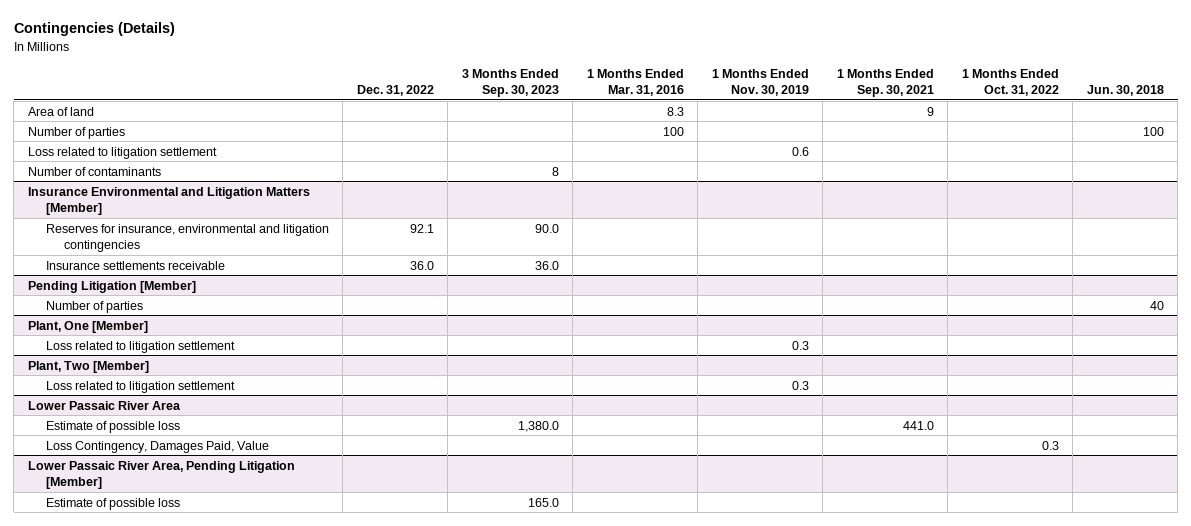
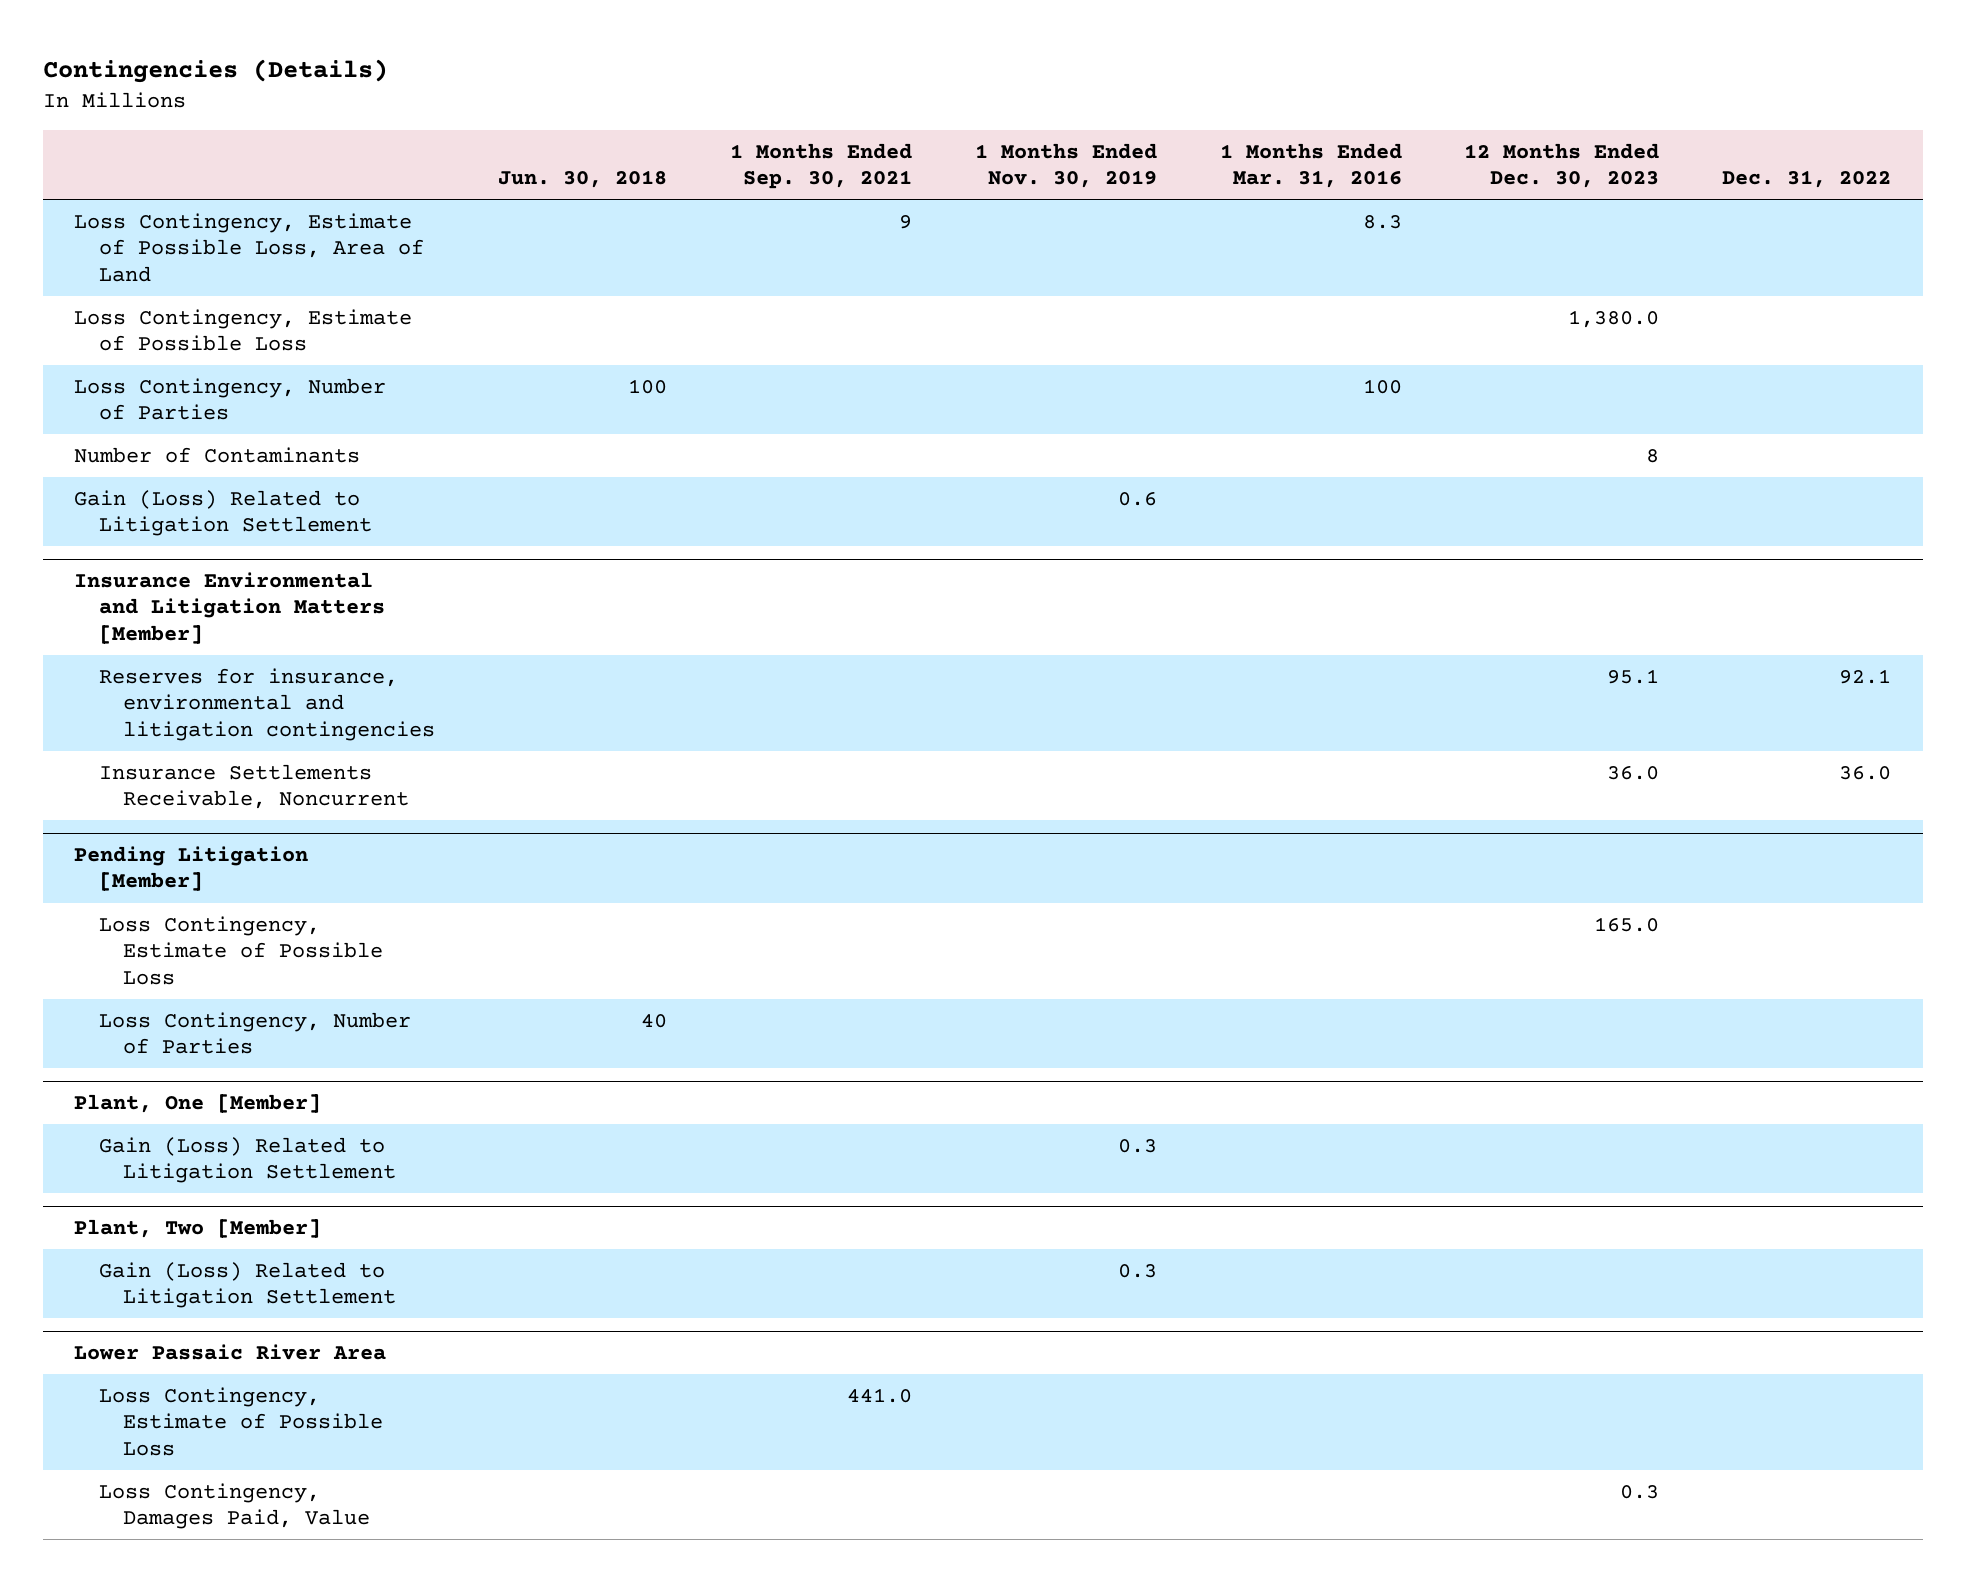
- | Dec. 31, 2022 | 3 Months Ended Sep. 30, 2023 | 1 Months Ended Mar. 31, 2016 | 1 Months Ended Nov. 30, 2019 | 1 Months Ended Sep. 30, 2021 | 1 Months Ended Oct. 31, 2022 | Jun. 30, 2018
+ | Jun. 30, 2018 | 1 Months Ended Sep. 30, 2021 | 1 Months Ended Nov. 30, 2019 | 1 Months Ended Mar. 31, 2016 | 12 Months Ended Dec. 30, 2023 | Dec. 31, 2022
- Area of land | | | 8.3 | | 9 | |
- Number of parties | | | 100 | | | | 100
- Loss related to litigation settlement | | | | 0.6 | | |
- Number of contaminants | | 8 | | | | |
+ Loss Contingency, Estimate of Possible Loss, Area of Land | | 9 | | 8.3 | |
+ Loss Contingency, Estimate of Possible Loss | | | | | 1,380.0 |
+ Loss Contingency, Number of Parties | 100 | | | 100 | |
+ Number of Contaminants | | | | | 8 |
+ Gain (Loss) Related to Litigation Settlement | | | 0.6 | | |
@ Insurance Environmental and Litigation Matters [Member]
- Insurance settlements receivable | 36.0 | 36.0 | | | | |
+ Insurance Settlements Receivable, Noncurrent | | | | | 36.0 | 36.0
@ Pending Litigation [Member]
- Number of parties | | | | | | | 40
+ Loss Contingency, Estimate of Possible Loss | | | | | 165.0 |
+ Loss Contingency, Number of Parties | 40 | | | | |
@ Plant, One [Member]
- Loss related to litigation settlement | | | | 0.3 | | |
+ Gain (Loss) Related to Litigation Settlement | | | 0.3 | | |
@ Plant, Two [Member]
- Loss related to litigation settlement | | | | 0.3 | | |
+ Gain (Loss) Related to Litigation Settlement | | | 0.3 | | |
@ Lower Passaic River Area
- Estimate of possible loss | | 1,380.0 | | | 441.0 | |
+ Loss Contingency, Estimate of Possible Loss | | 441.0 | | | |
- Lower Passaic River Area, Pending Litigation [Member]
- Estimate of possible loss | | 165.0 | | | | |

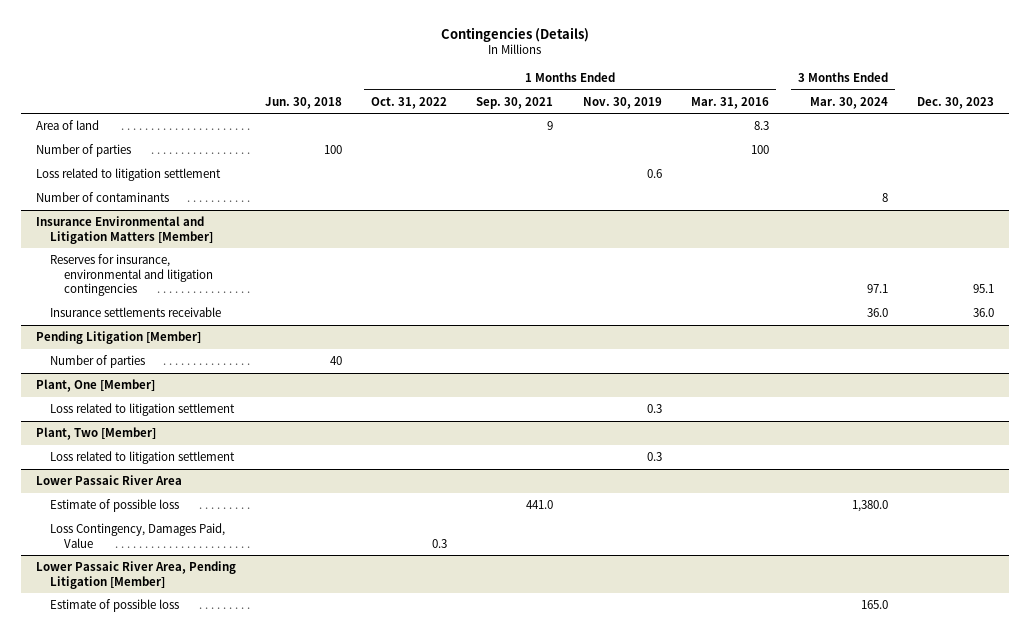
- | Jun. 30, 2018 | 1 Months Ended Sep. 30, 2021 | 1 Months Ended Nov. 30, 2019 | 1 Months Ended Mar. 31, 2016 | 12 Months Ended Dec. 30, 2023 | Dec. 31, 2022
+ | Jun. 30, 2018 | 1 Months Ended Oct. 31, 2022 | 1 Months Ended Sep. 30, 2021 | 1 Months Ended Nov. 30, 2019 | 1 Months Ended Mar. 31, 2016 | 3 Months Ended Mar. 30, 2024 | Dec. 30, 2023
- Loss Contingency, Estimate of Possible Loss, Area of Land | | 9 | | 8.3 | |
- Loss Contingency, Estimate of Possible Loss | | | | | 1,380.0 |
- Loss Contingency, Number of Parties | 100 | | | 100 | |
- Number of Contaminants | | | | | 8 |
- Gain (Loss) Related to Litigation Settlement | | | 0.6 | | |
+ Area of land | | | 9 | | 8.3 | |
+ Number of parties | 100 | | | | 100 | |
+ Loss related to litigation settlement | | | | 0.6 | | |
+ Number of contaminants | | | | | | 8 |
@ Insurance Environmental and Litigation Matters [Member]
- Insurance Settlements Receivable, Noncurrent | | | | | 36.0 | 36.0
+ Insurance settlements receivable | | | | | | 36.0 | 36.0
@ Pending Litigation [Member]
- Loss Contingency, Estimate of Possible Loss | | | | | 165.0 |
- Loss Contingency, Number of Parties | 40 | | | | |
+ Number of parties | 40 | | | | | |
@ Plant, One [Member]
- Gain (Loss) Related to Litigation Settlement | | | 0.3 | | |
+ Loss related to litigation settlement | | | | 0.3 | | |
@ Plant, Two [Member]
- Gain (Loss) Related to Litigation Settlement | | | 0.3 | | |
+ Loss related to litigation settlement | | | | 0.3 | | |
@ Lower Passaic River Area
- Loss Contingency, Estimate of Possible Loss | | 441.0 | | | |
+ Estimate of possible loss | | | 441.0 | | | 1,380.0 |
+ Lower Passaic River Area, Pending Litigation [Member]
+ Estimate of possible loss | | | | | | 165.0 |

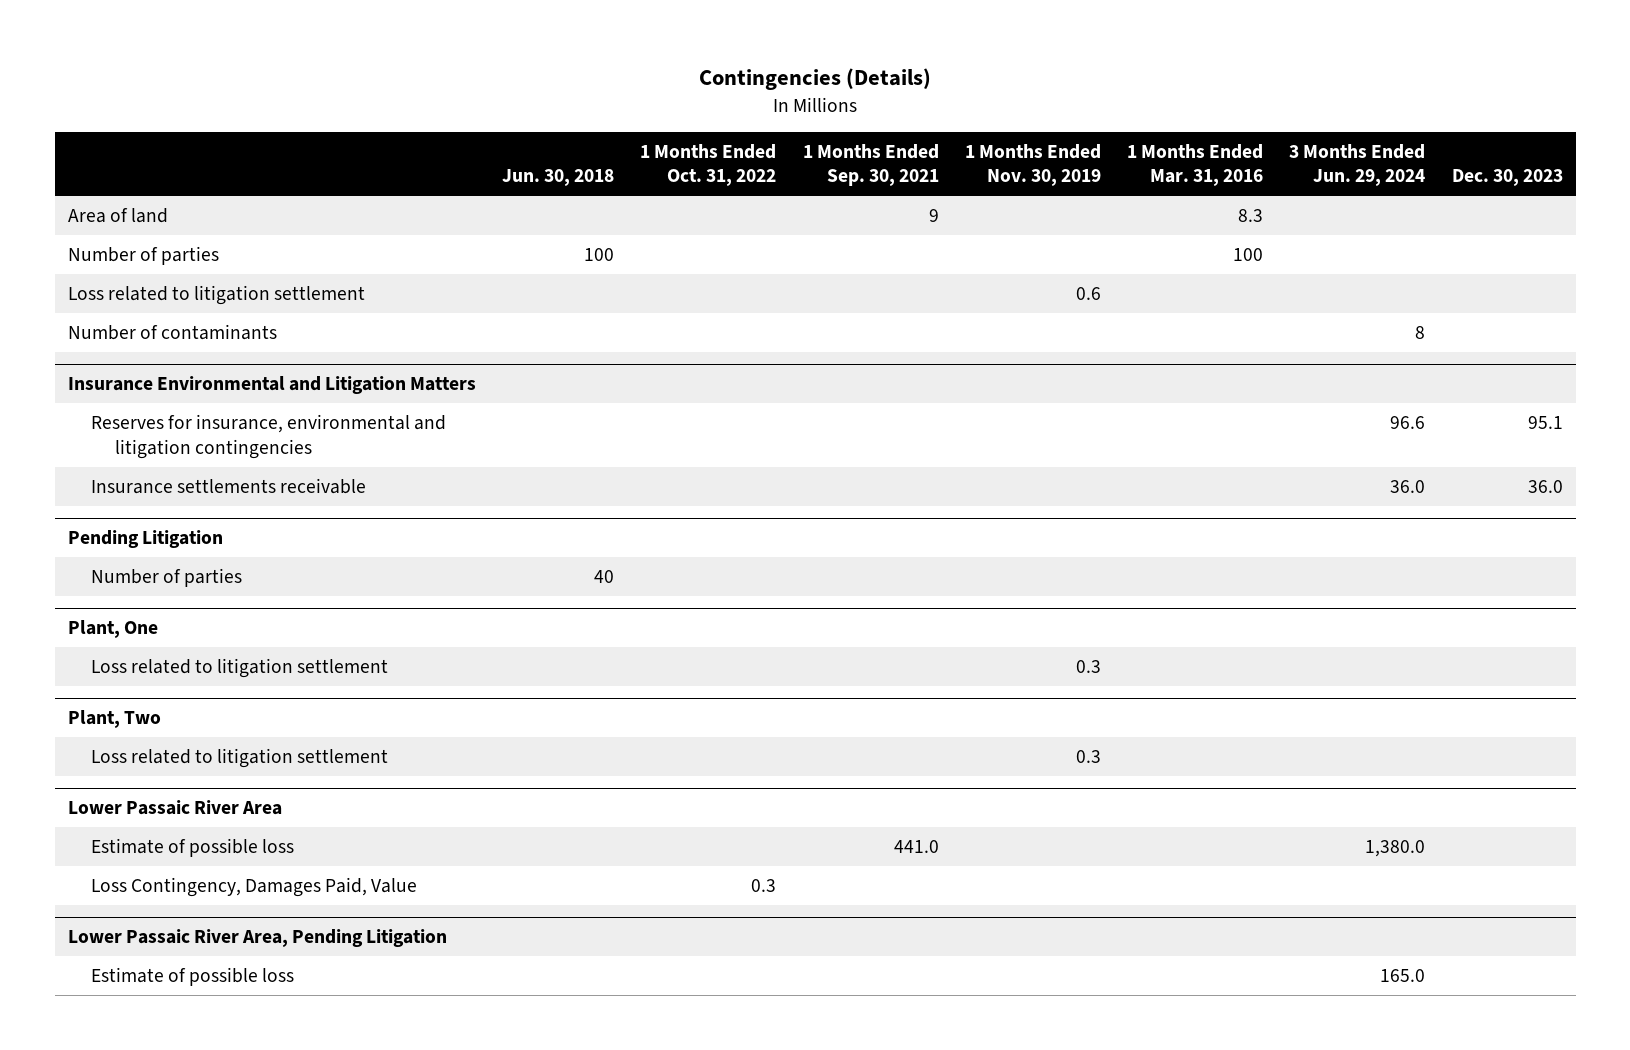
- | Jun. 30, 2018 | 1 Months Ended Oct. 31, 2022 | 1 Months Ended Sep. 30, 2021 | 1 Months Ended Nov. 30, 2019 | 1 Months Ended Mar. 31, 2016 | 3 Months Ended Mar. 30, 2024 | Dec. 30, 2023
+ | Jun. 30, 2018 | 1 Months Ended Oct. 31, 2022 | 1 Months Ended Sep. 30, 2021 | 1 Months Ended Nov. 30, 2019 | 1 Months Ended Mar. 31, 2016 | 3 Months Ended Jun. 29, 2024 | Dec. 30, 2023
- Insurance Environmental and Litigation Matters [Member]
+ Insurance Environmental and Litigation Matters
- Pending Litigation [Member]
+ Pending Litigation
- Plant, One [Member]
+ Plant, One
- Plant, Two [Member]
+ Plant, Two
- Lower Passaic River Area, Pending Litigation [Member]
+ Lower Passaic River Area, Pending Litigation

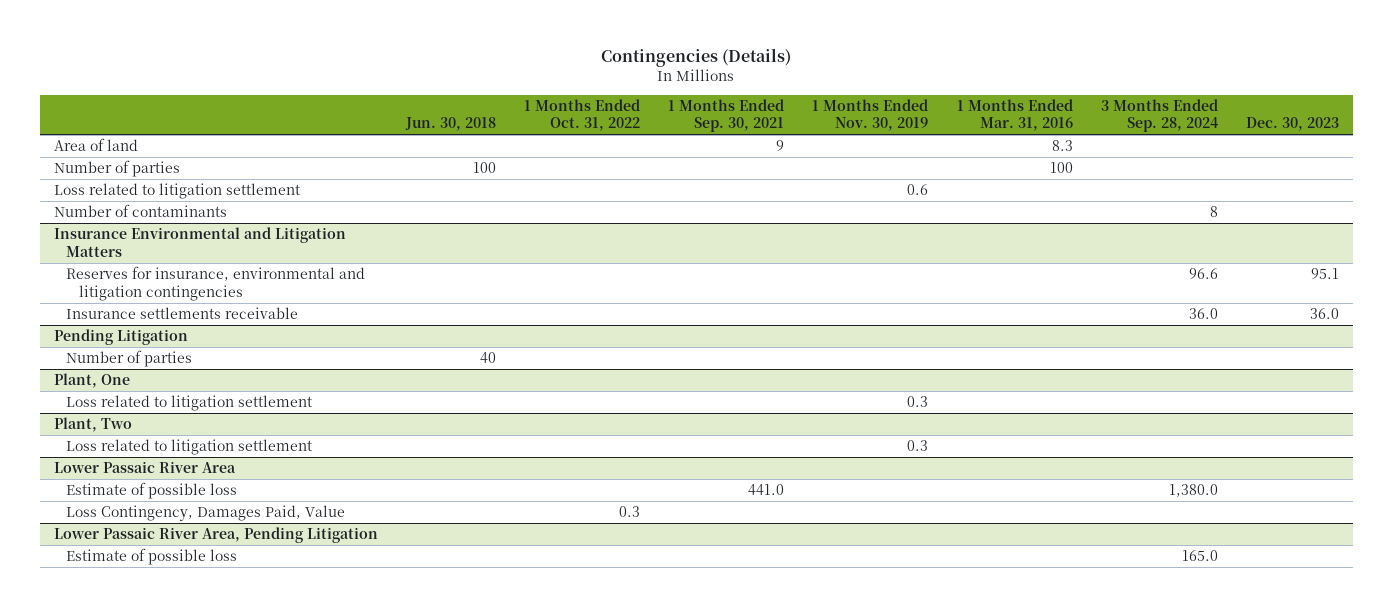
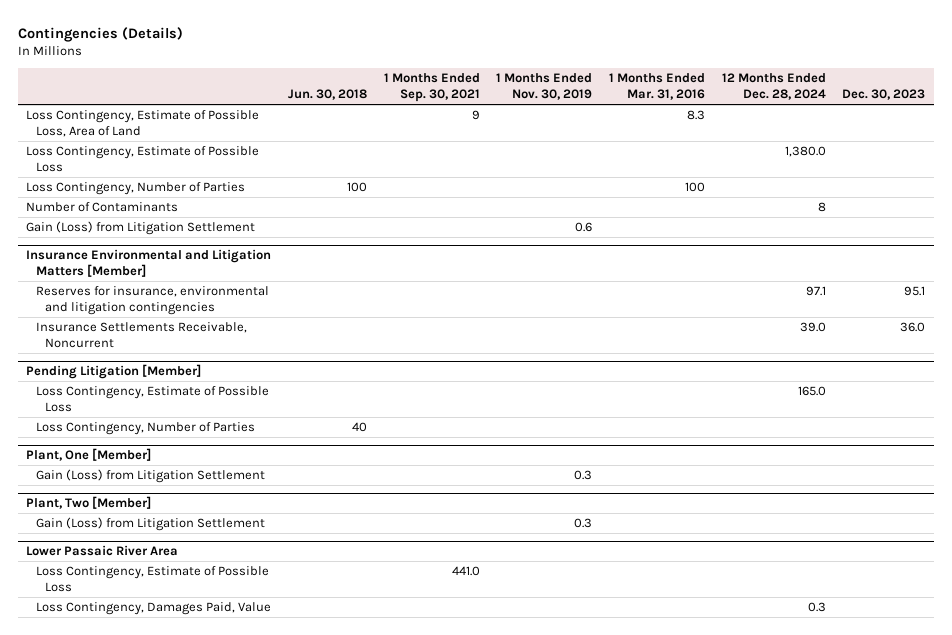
- | Jun. 30, 2018 | 1 Months Ended Oct. 31, 2022 | 1 Months Ended Sep. 30, 2021 | 1 Months Ended Nov. 30, 2019 | 1 Months Ended Mar. 31, 2016 | 3 Months Ended Sep. 28, 2024 | Dec. 30, 2023
+ | Jun. 30, 2018 | 1 Months Ended Sep. 30, 2021 | 1 Months Ended Nov. 30, 2019 | 1 Months Ended Mar. 31, 2016 | 12 Months Ended Dec. 28, 2024 | Dec. 30, 2023
- Area of land | | | 9 | | 8.3 | |
- Number of parties | 100 | | | | 100 | |
- Loss related to litigation settlement | | | | 0.6 | | |
- Number of contaminants | | | | | | 8 |
- Insurance Environmental and Litigation Matters
+ Loss Contingency, Estimate of Possible Loss, Area of Land | | 9 | | 8.3 | |
+ Loss Contingency, Estimate of Possible Loss | | | | | 1,380.0 |
+ Loss Contingency, Number of Parties | 100 | | | 100 | |
+ Number of Contaminants | | | | | 8 |
+ Gain (Loss) from Litigation Settlement | | | 0.6 | | |
+ Insurance Environmental and Litigation Matters [Member]
- Insurance settlements receivable | | | | | | 36.0 | 36.0
- Pending Litigation
- Number of parties | 40 | | | | | |
- Plant, One
- Loss related to litigation settlement | | | | 0.3 | | |
- Plant, Two
- Loss related to litigation settlement | | | | 0.3 | | |
+ Insurance Settlements Receivable, Noncurrent | | | | | 39.0 | 36.0
+ Pending Litigation [Member]
+ Loss Contingency, Estimate of Possible Loss | | | | | 165.0 |
+ Loss Contingency, Number of Parties | 40 | | | | |
+ Plant, One [Member]
+ Gain (Loss) from Litigation Settlement | | | 0.3 | | |
+ Plant, Two [Member]
+ Gain (Loss) from Litigation Settlement | | | 0.3 | | |
@ Lower Passaic River Area
- Estimate of possible loss | | | 441.0 | | | 1,380.0 |
+ Loss Contingency, Estimate of Possible Loss | | 441.0 | | | |
- Lower Passaic River Area, Pending Litigation
- Estimate of possible loss | | | | | | 165.0 |

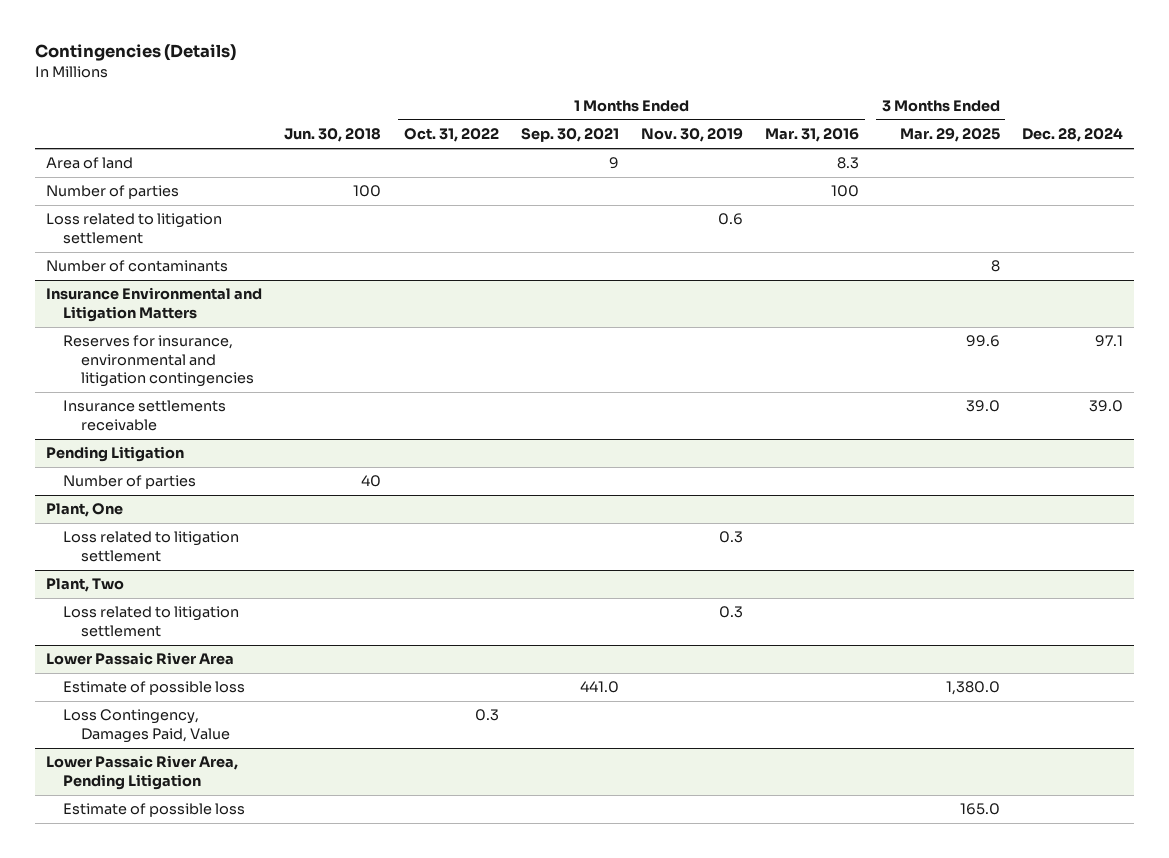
- | Jun. 30, 2018 | 1 Months Ended Sep. 30, 2021 | 1 Months Ended Nov. 30, 2019 | 1 Months Ended Mar. 31, 2016 | 12 Months Ended Dec. 28, 2024 | Dec. 30, 2023
+ | Jun. 30, 2018 | 1 Months Ended Oct. 31, 2022 | 1 Months Ended Sep. 30, 2021 | 1 Months Ended Nov. 30, 2019 | 1 Months Ended Mar. 31, 2016 | 3 Months Ended Mar. 29, 2025 | Dec. 28, 2024
- Loss Contingency, Estimate of Possible Loss, Area of Land | | 9 | | 8.3 | |
- Loss Contingency, Estimate of Possible Loss | | | | | 1,380.0 |
- Loss Contingency, Number of Parties | 100 | | | 100 | |
- Number of Contaminants | | | | | 8 |
- Gain (Loss) from Litigation Settlement | | | 0.6 | | |
- Insurance Environmental and Litigation Matters [Member]
+ Area of land | | | 9 | | 8.3 | |
+ Number of parties | 100 | | | | 100 | |
+ Loss related to litigation settlement | | | | 0.6 | | |
+ Number of contaminants | | | | | | 8 |
+ Insurance Environmental and Litigation Matters
- Insurance Settlements Receivable, Noncurrent | | | | | 39.0 | 36.0
- Pending Litigation [Member]
- Loss Contingency, Estimate of Possible Loss | | | | | 165.0 |
- Loss Contingency, Number of Parties | 40 | | | | |
- Plant, One [Member]
- Gain (Loss) from Litigation Settlement | | | 0.3 | | |
- Plant, Two [Member]
- Gain (Loss) from Litigation Settlement | | | 0.3 | | |
+ Insurance settlements receivable | | | | | | 39.0 | 39.0
+ Pending Litigation
+ Number of parties | 40 | | | | | |
+ Plant, One
+ Loss related to litigation settlement | | | | 0.3 | | |
+ Plant, Two
+ Loss related to litigation settlement | | | | 0.3 | | |
@ Lower Passaic River Area
- Loss Contingency, Estimate of Possible Loss | | 441.0 | | | |
+ Estimate of possible loss | | | 441.0 | | | 1,380.0 |
+ Lower Passaic River Area, Pending Litigation
+ Estimate of possible loss | | | | | | 165.0 |

